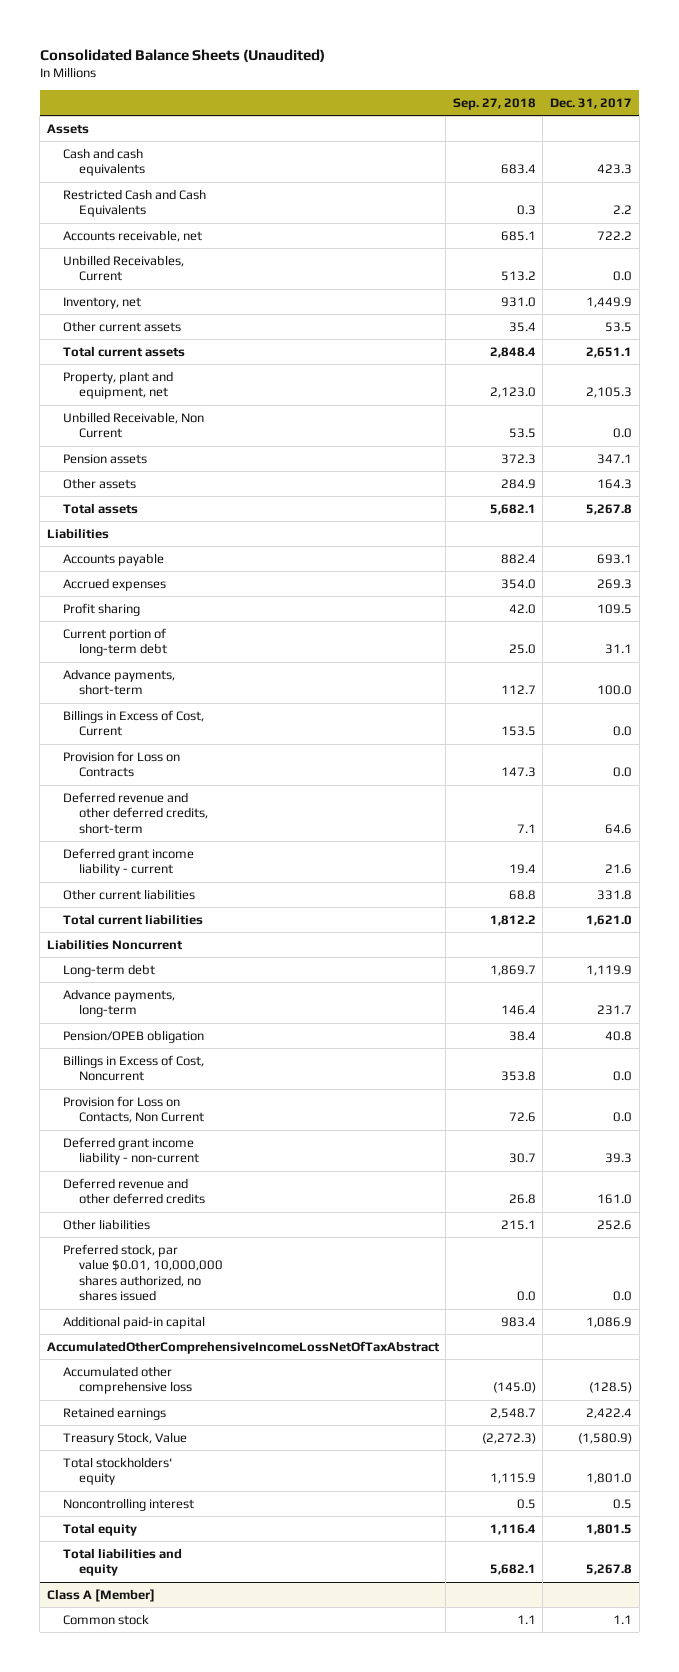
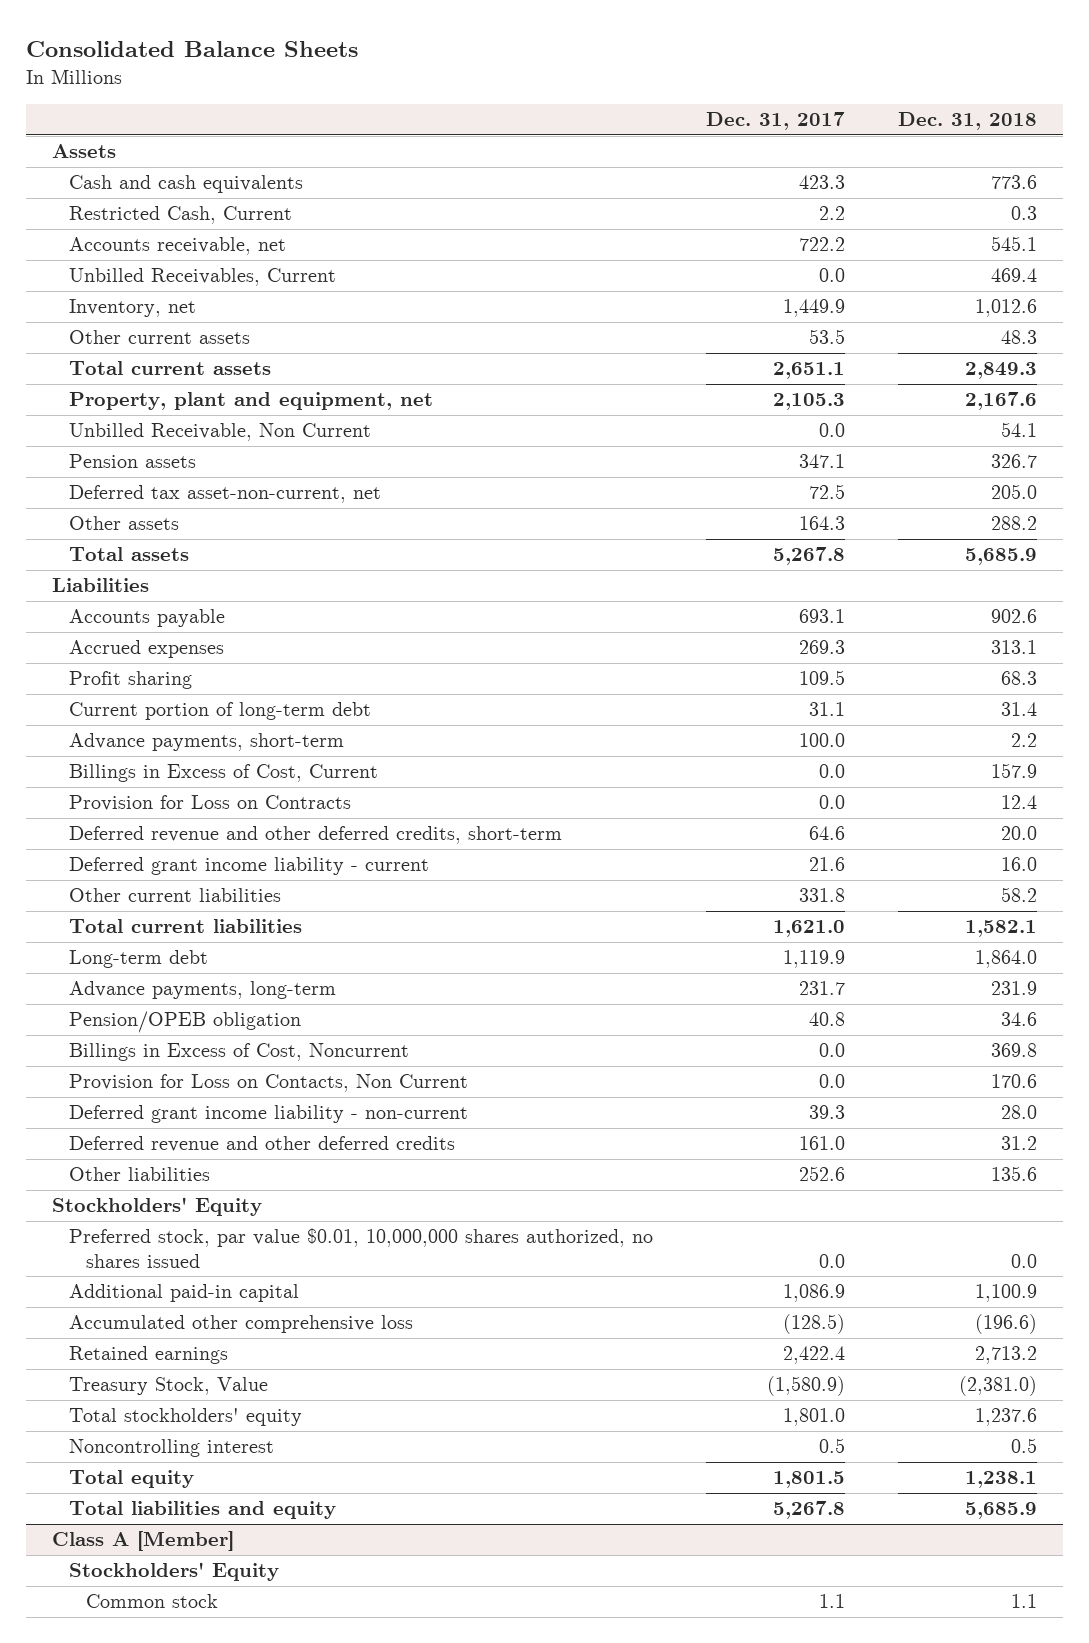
- Consolidated Balance Sheets (Unaudited)
+ Consolidated Balance Sheets
- | Sep. 27, 2018 | Dec. 31, 2017
+ | Dec. 31, 2017 | Dec. 31, 2018
- Restricted Cash and Cash Equivalents | 0.3 | 2.2
+ Restricted Cash, Current | 2.2 | 0.3
+ Deferred tax asset-non-current, net | 72.5 | 205.0
- Liabilities Noncurrent
+ Stockholders' Equity
- AccumulatedOtherComprehensiveIncomeLossNetOfTaxAbstract
@ Class A [Member]
+ Stockholders' Equity

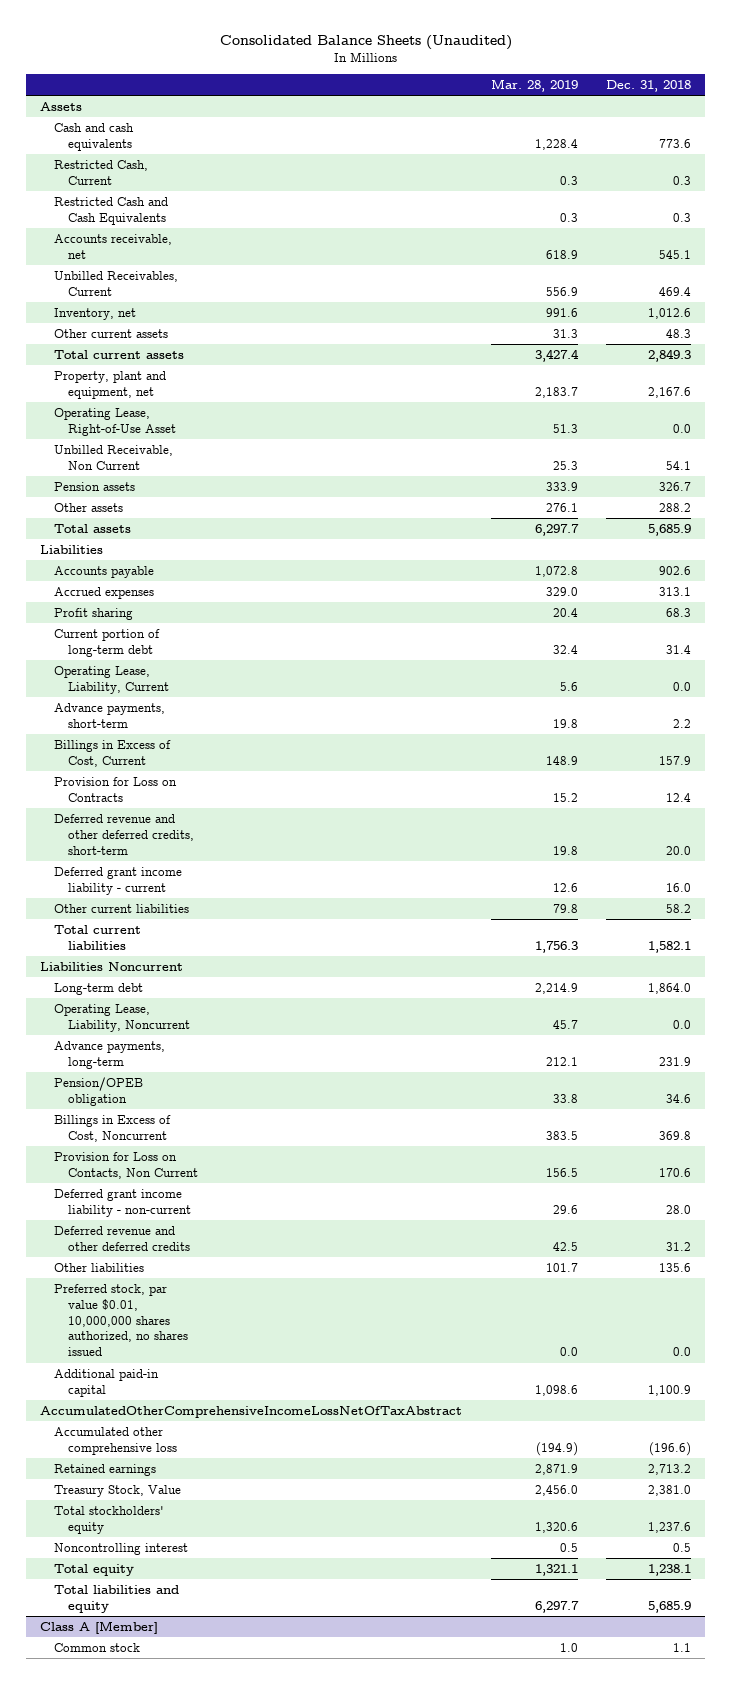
- Consolidated Balance Sheets
+ Consolidated Balance Sheets (Unaudited)
- | Dec. 31, 2017 | Dec. 31, 2018
+ | Mar. 28, 2019 | Dec. 31, 2018
+ Restricted Cash and Cash Equivalents | 0.3 | 0.3
+ Operating Lease, Right-of-Use Asset | 51.3 | 0.0
- Deferred tax asset-non-current, net | 72.5 | 205.0
+ Operating Lease, Liability, Current | 5.6 | 0.0
+ Liabilities Noncurrent
+ Operating Lease, Liability, Noncurrent | 45.7 | 0.0
- Stockholders' Equity
+ AccumulatedOtherComprehensiveIncomeLossNetOfTaxAbstract
- Treasury Stock, Value | (1,580.9) | (2,381.0)
+ Treasury Stock, Value | 2,456.0 | 2,381.0
@ Class A [Member]
- Stockholders' Equity

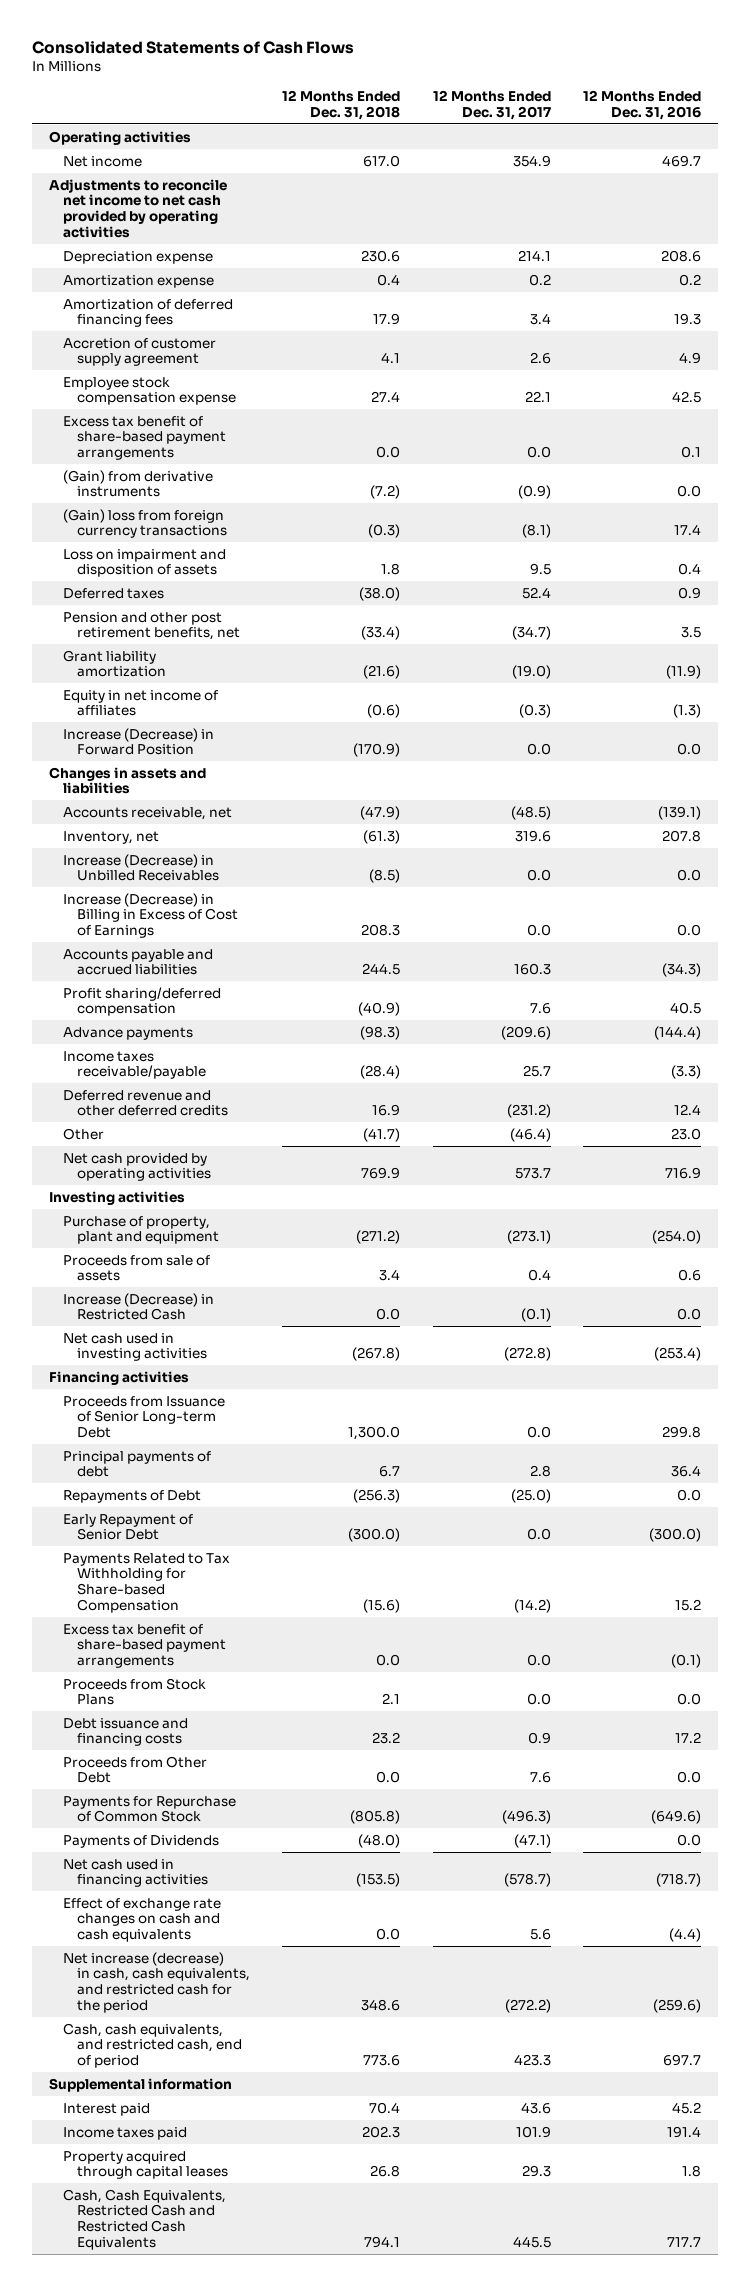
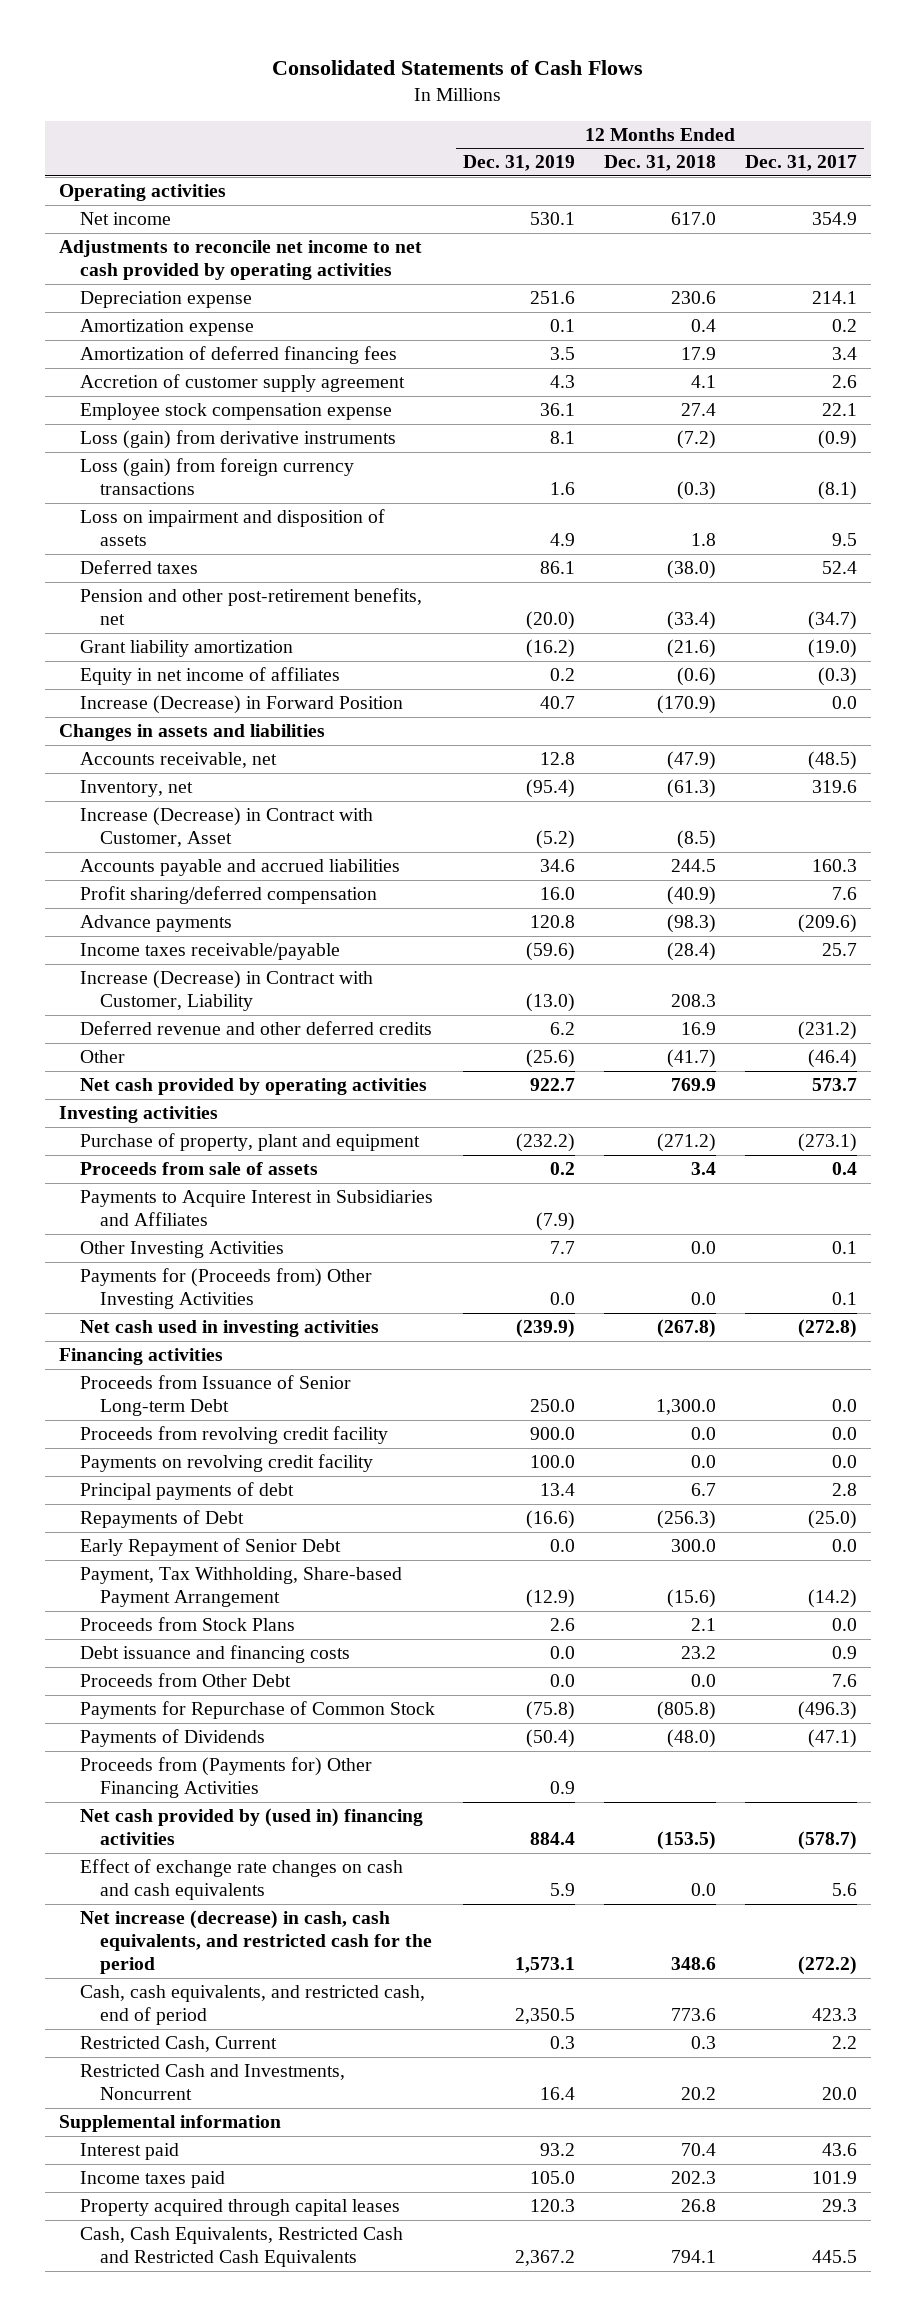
- | 12 Months Ended Dec. 31, 2018 | 12 Months Ended Dec. 31, 2017 | 12 Months Ended Dec. 31, 2016
+ | 12 Months Ended Dec. 31, 2019 | 12 Months Ended Dec. 31, 2018 | 12 Months Ended Dec. 31, 2017
- Excess tax benefit of share-based payment arrangements | 0.0 | 0.0 | 0.1
- (Gain) from derivative instruments | (7.2) | (0.9) | 0.0
- (Gain) loss from foreign currency transactions | (0.3) | (8.1) | 17.4
+ Loss (gain) from derivative instruments | 8.1 | (7.2) | (0.9)
+ Loss (gain) from foreign currency transactions | 1.6 | (0.3) | (8.1)
- Pension and other post retirement benefits, net | (33.4) | (34.7) | 3.5
+ Pension and other post-retirement benefits, net | (20.0) | (33.4) | (34.7)
- Increase (Decrease) in Unbilled Receivables | (8.5) | 0.0 | 0.0
- Increase (Decrease) in Billing in Excess of Cost of Earnings | 208.3 | 0.0 | 0.0
+ Increase (Decrease) in Contract with Customer, Asset | (5.2) | (8.5) |
+ Increase (Decrease) in Contract with Customer, Liability | (13.0) | 208.3 |
- Increase (Decrease) in Restricted Cash | 0.0 | (0.1) | 0.0
+ Payments to Acquire Interest in Subsidiaries and Affiliates | (7.9) | |
+ Other Investing Activities | 7.7 | 0.0 | 0.1
+ Payments for (Proceeds from) Other Investing Activities | 0.0 | 0.0 | 0.1
+ Proceeds from revolving credit facility | 900.0 | 0.0 | 0.0
+ Payments on revolving credit facility | 100.0 | 0.0 | 0.0
- Early Repayment of Senior Debt | (300.0) | 0.0 | (300.0)
- Payments Related to Tax Withholding for Share-based Compensation | (15.6) | (14.2) | 15.2
- Excess tax benefit of share-based payment arrangements | 0.0 | 0.0 | (0.1)
+ Early Repayment of Senior Debt | 0.0 | 300.0 | 0.0
+ Payment, Tax Withholding, Share-based Payment Arrangement | (12.9) | (15.6) | (14.2)
- Net cash used in financing activities | (153.5) | (578.7) | (718.7)
+ Proceeds from (Payments for) Other Financing Activities | 0.9 | |
+ Net cash provided by (used in) financing activities | 884.4 | (153.5) | (578.7)
+ Restricted Cash, Current | 0.3 | 0.3 | 2.2
+ Restricted Cash and Investments, Noncurrent | 16.4 | 20.2 | 20.0

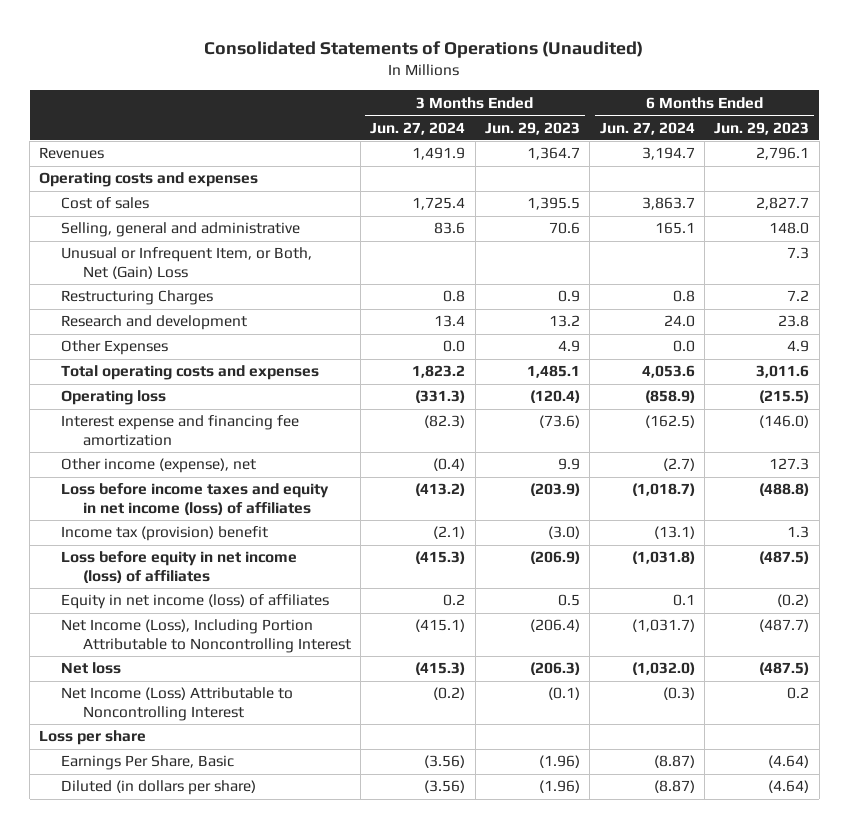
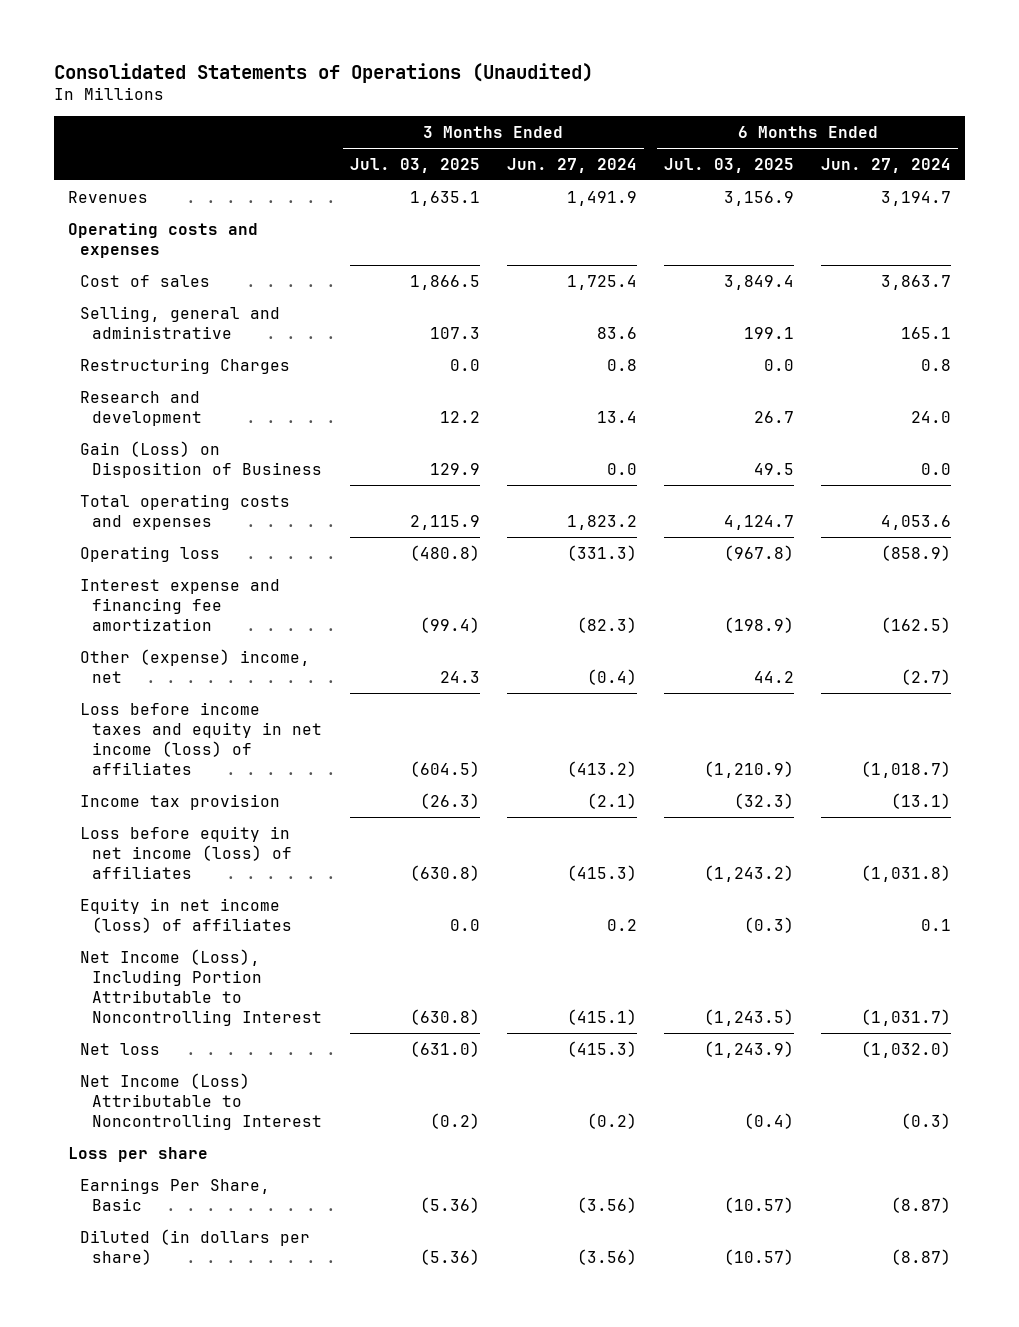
- | 3 Months Ended Jun. 27, 2024 | 3 Months Ended Jun. 29, 2023 | 6 Months Ended Jun. 27, 2024 | 6 Months Ended Jun. 29, 2023
+ | 3 Months Ended Jul. 03, 2025 | 3 Months Ended Jun. 27, 2024 | 6 Months Ended Jul. 03, 2025 | 6 Months Ended Jun. 27, 2024
- Unusual or Infrequent Item, or Both, Net (Gain) Loss | | | | 7.3
- Other Expenses | 0.0 | 4.9 | 0.0 | 4.9
+ Gain (Loss) on Disposition of Business | 129.9 | 0.0 | 49.5 | 0.0
- Other income (expense), net | (0.4) | 9.9 | (2.7) | 127.3
+ Other (expense) income, net | 24.3 | (0.4) | 44.2 | (2.7)
- Income tax (provision) benefit | (2.1) | (3.0) | (13.1) | 1.3
+ Income tax provision | (26.3) | (2.1) | (32.3) | (13.1)

